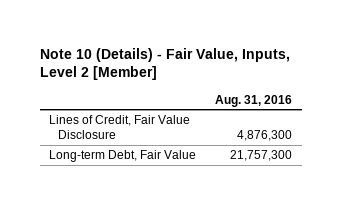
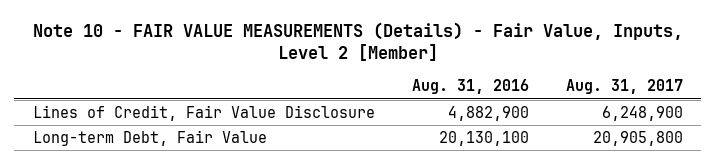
- Note 10 (Details) - Fair Value, Inputs, Level 2 [Member]
+ Note 10 - FAIR VALUE MEASUREMENTS (Details) - Fair Value, Inputs, Level 2 [Member]
- | Aug. 31, 2016
+ | Aug. 31, 2016 | Aug. 31, 2017
- Lines of Credit, Fair Value Disclosure | 4,876,300
- Long-term Debt, Fair Value | 21,757,300
+ Lines of Credit, Fair Value Disclosure | 4,882,900 | 6,248,900
+ Long-term Debt, Fair Value | 20,130,100 | 20,905,800

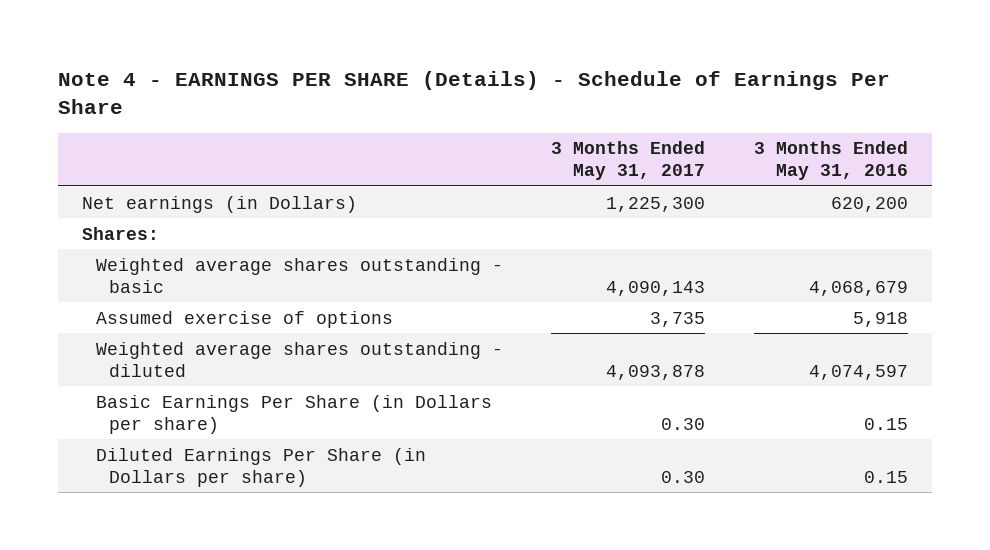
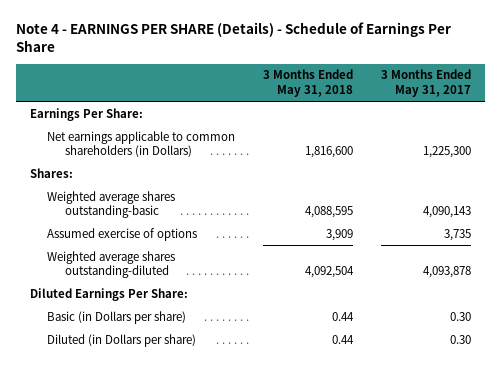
- | 3 Months Ended May 31, 2017 | 3 Months Ended May 31, 2016
+ | 3 Months Ended May 31, 2018 | 3 Months Ended May 31, 2017
- Net earnings (in Dollars) | 1,225,300 | 620,200
+ Earnings Per Share:
+ Net earnings applicable to common shareholders (in Dollars) | 1,816,600 | 1,225,300
- Weighted average shares outstanding - basic | 4,090,143 | 4,068,679
+ Weighted average shares outstanding-basic | 4,088,595 | 4,090,143
- Weighted average shares outstanding - diluted | 4,093,878 | 4,074,597
- Basic Earnings Per Share (in Dollars per share) | 0.30 | 0.15
- Diluted Earnings Per Share (in Dollars per share) | 0.30 | 0.15
+ Weighted average shares outstanding-diluted | 4,092,504 | 4,093,878
+ Diluted Earnings Per Share:
+ Basic (in Dollars per share) | 0.44 | 0.30
+ Diluted (in Dollars per share) | 0.44 | 0.30

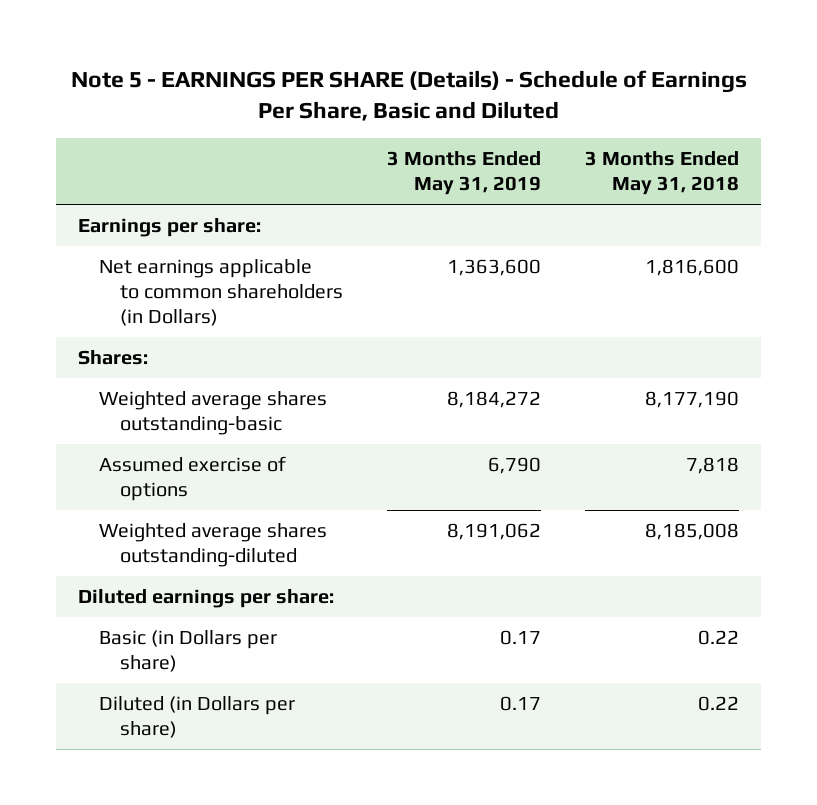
- Note 4 - EARNINGS PER SHARE (Details) - Schedule of Earnings Per Share
+ Note 5 - EARNINGS PER SHARE (Details) - Schedule of Earnings Per Share, Basic and Diluted
- | 3 Months Ended May 31, 2018 | 3 Months Ended May 31, 2017
+ | 3 Months Ended May 31, 2019 | 3 Months Ended May 31, 2018
- Earnings Per Share:
+ Earnings per share:
- Weighted average shares outstanding-basic | 4,088,595 | 4,090,143
- Assumed exercise of options | 3,909 | 3,735
- Weighted average shares outstanding-diluted | 4,092,504 | 4,093,878
- Diluted Earnings Per Share:
- Basic (in Dollars per share) | 0.44 | 0.30
- Diluted (in Dollars per share) | 0.44 | 0.30
+ Weighted average shares outstanding-basic | 8,184,272 | 8,177,190
+ Assumed exercise of options | 6,790 | 7,818
+ Weighted average shares outstanding-diluted | 8,191,062 | 8,185,008
+ Diluted earnings per share:
+ Basic (in Dollars per share) | 0.17 | 0.22
+ Diluted (in Dollars per share) | 0.17 | 0.22

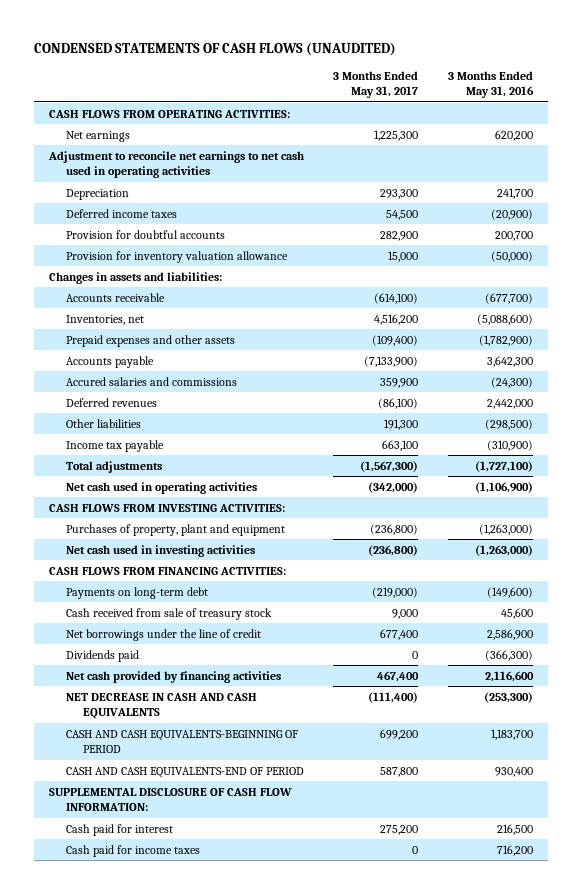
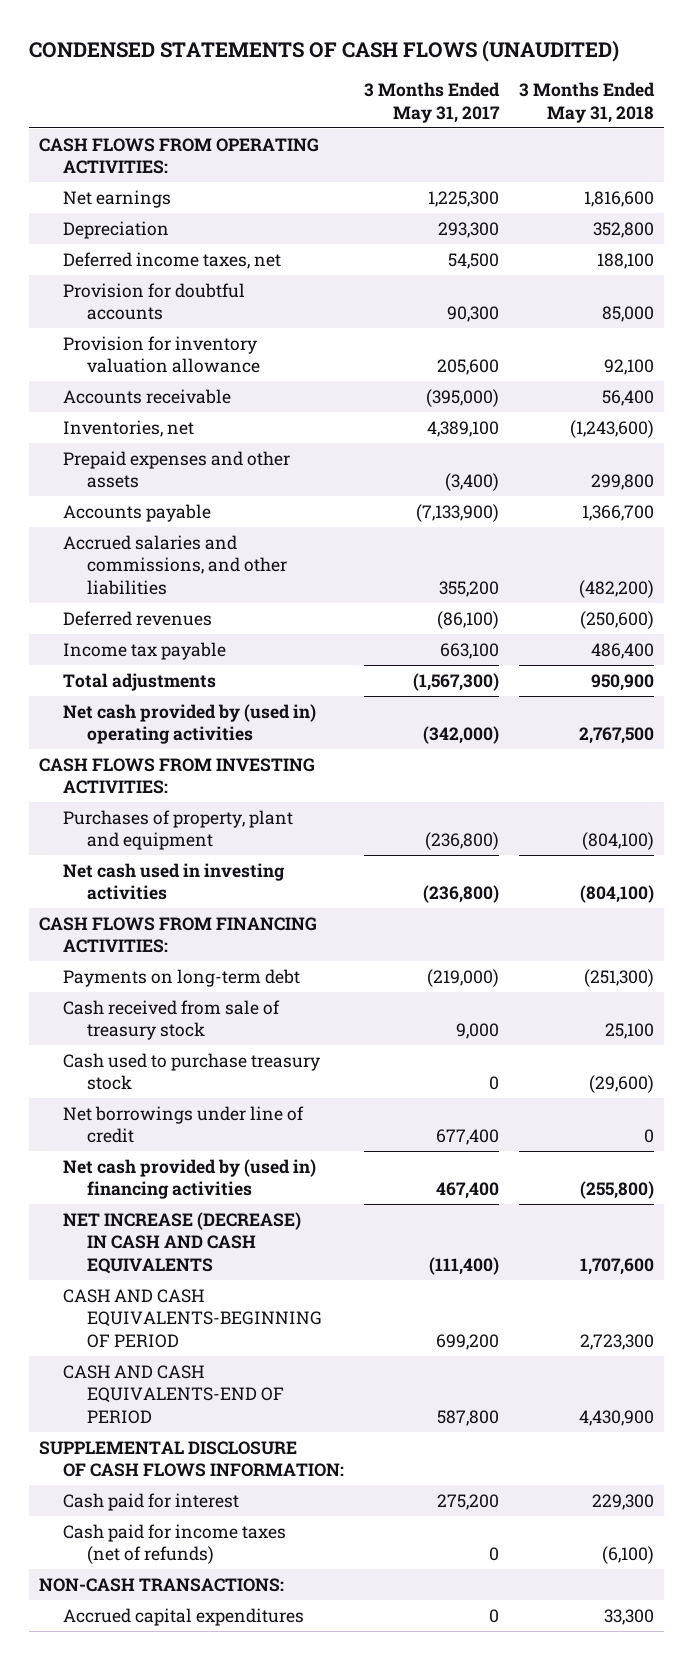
- | 3 Months Ended May 31, 2017 | 3 Months Ended May 31, 2016
+ | 3 Months Ended May 31, 2017 | 3 Months Ended May 31, 2018
- Adjustment to reconcile net earnings to net cash used in operating activities
- Deferred income taxes | 54,500 | (20,900)
- Provision for doubtful accounts | 282,900 | 200,700
- Provision for inventory valuation allowance | 15,000 | (50,000)
- Changes in assets and liabilities:
- Accounts receivable | (614,100) | (677,700)
- Inventories, net | 4,516,200 | (5,088,600)
- Prepaid expenses and other assets | (109,400) | (1,782,900)
+ Deferred income taxes, net | 54,500 | 188,100
+ Provision for doubtful accounts | 90,300 | 85,000
+ Provision for inventory valuation allowance | 205,600 | 92,100
+ Accounts receivable | (395,000) | 56,400
+ Inventories, net | 4,389,100 | (1,243,600)
+ Prepaid expenses and other assets | (3,400) | 299,800
- Accured salaries and commissions | 359,900 | (24,300)
+ Accrued salaries and commissions, and other liabilities | 355,200 | (482,200)
- Other liabilities | 191,300 | (298,500)
- Net cash used in operating activities | (342,000) | (1,106,900)
+ Net cash provided by (used in) operating activities | (342,000) | 2,767,500
- Net borrowings under the line of credit | 677,400 | 2,586,900
- Dividends paid | 0 | (366,300)
- Net cash provided by financing activities | 467,400 | 2,116,600
- NET DECREASE IN CASH AND CASH EQUIVALENTS | (111,400) | (253,300)
+ Cash used to purchase treasury stock | 0 | (29,600)
+ Net borrowings under line of credit | 677,400 | 0
+ Net cash provided by (used in) financing activities | 467,400 | (255,800)
+ NET INCREASE (DECREASE) IN CASH AND CASH EQUIVALENTS | (111,400) | 1,707,600
- SUPPLEMENTAL DISCLOSURE OF CASH FLOW INFORMATION:
+ SUPPLEMENTAL DISCLOSURE OF CASH FLOWS INFORMATION:
- Cash paid for income taxes | 0 | 716,200
+ Cash paid for income taxes (net of refunds) | 0 | (6,100)
+ NON-CASH TRANSACTIONS:
+ Accrued capital expenditures | 0 | 33,300

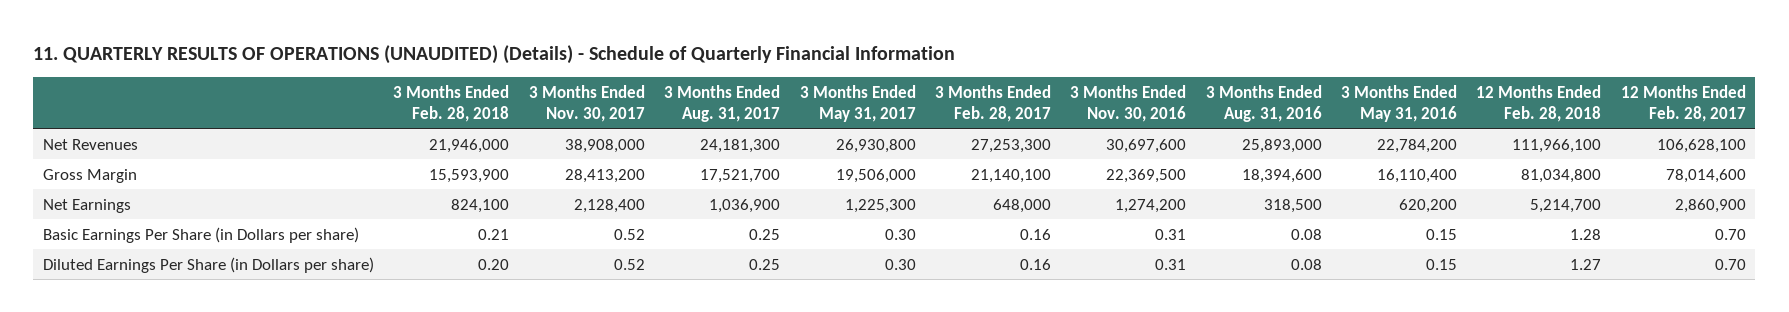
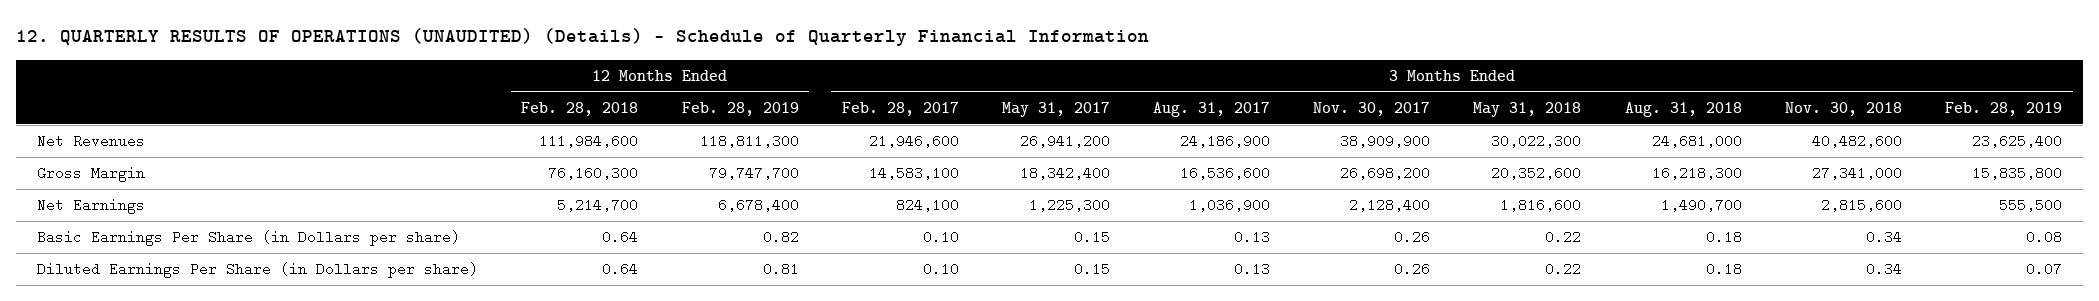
- 11. QUARTERLY RESULTS OF OPERATIONS (UNAUDITED) (Details) - Schedule of Quarterly Financial Information
+ 12. QUARTERLY RESULTS OF OPERATIONS (UNAUDITED) (Details) - Schedule of Quarterly Financial Information
- | 3 Months Ended Feb. 28, 2018 | 3 Months Ended Nov. 30, 2017 | 3 Months Ended Aug. 31, 2017 | 3 Months Ended May 31, 2017 | 3 Months Ended Feb. 28, 2017 | 3 Months Ended Nov. 30, 2016 | 3 Months Ended Aug. 31, 2016 | 3 Months Ended May 31, 2016 | 12 Months Ended Feb. 28, 2018 | 12 Months Ended Feb. 28, 2017
+ | 12 Months Ended Feb. 28, 2018 | 12 Months Ended Feb. 28, 2019 | 3 Months Ended Feb. 28, 2017 | 3 Months Ended May 31, 2017 | 3 Months Ended Aug. 31, 2017 | 3 Months Ended Nov. 30, 2017 | 3 Months Ended May 31, 2018 | 3 Months Ended Aug. 31, 2018 | 3 Months Ended Nov. 30, 2018 | 3 Months Ended Feb. 28, 2019
- Net Revenues | 21,946,000 | 38,908,000 | 24,181,300 | 26,930,800 | 27,253,300 | 30,697,600 | 25,893,000 | 22,784,200 | 111,966,100 | 106,628,100
- Gross Margin | 15,593,900 | 28,413,200 | 17,521,700 | 19,506,000 | 21,140,100 | 22,369,500 | 18,394,600 | 16,110,400 | 81,034,800 | 78,014,600
- Net Earnings | 824,100 | 2,128,400 | 1,036,900 | 1,225,300 | 648,000 | 1,274,200 | 318,500 | 620,200 | 5,214,700 | 2,860,900
- Basic Earnings Per Share (in Dollars per share) | 0.21 | 0.52 | 0.25 | 0.30 | 0.16 | 0.31 | 0.08 | 0.15 | 1.28 | 0.70
- Diluted Earnings Per Share (in Dollars per share) | 0.20 | 0.52 | 0.25 | 0.30 | 0.16 | 0.31 | 0.08 | 0.15 | 1.27 | 0.70
+ Net Revenues | 111,984,600 | 118,811,300 | 21,946,600 | 26,941,200 | 24,186,900 | 38,909,900 | 30,022,300 | 24,681,000 | 40,482,600 | 23,625,400
+ Gross Margin | 76,160,300 | 79,747,700 | 14,583,100 | 18,342,400 | 16,536,600 | 26,698,200 | 20,352,600 | 16,218,300 | 27,341,000 | 15,835,800
+ Net Earnings | 5,214,700 | 6,678,400 | 824,100 | 1,225,300 | 1,036,900 | 2,128,400 | 1,816,600 | 1,490,700 | 2,815,600 | 555,500
+ Basic Earnings Per Share (in Dollars per share) | 0.64 | 0.82 | 0.10 | 0.15 | 0.13 | 0.26 | 0.22 | 0.18 | 0.34 | 0.08
+ Diluted Earnings Per Share (in Dollars per share) | 0.64 | 0.81 | 0.10 | 0.15 | 0.13 | 0.26 | 0.22 | 0.18 | 0.34 | 0.07

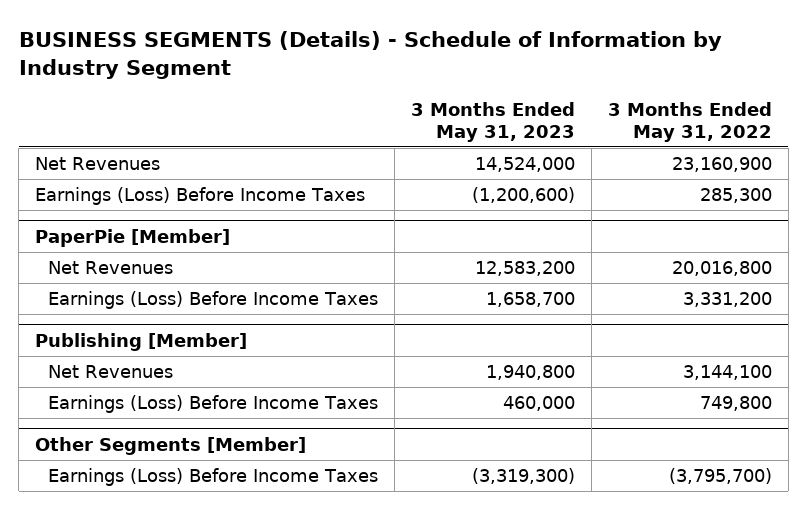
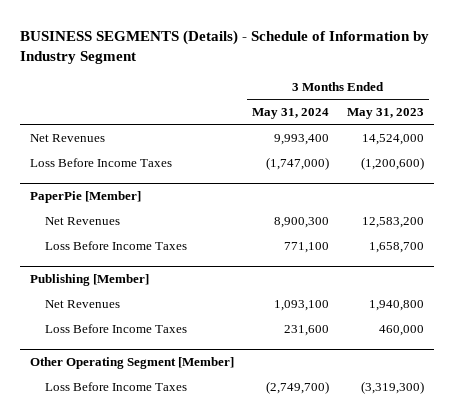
- | 3 Months Ended May 31, 2023 | 3 Months Ended May 31, 2022
+ | 3 Months Ended May 31, 2024 | 3 Months Ended May 31, 2023
- Earnings (Loss) Before Income Taxes | (1,200,600) | 285,300
+ Loss Before Income Taxes | (1,747,000) | (1,200,600)
@ PaperPie [Member]
- Earnings (Loss) Before Income Taxes | 1,658,700 | 3,331,200
+ Loss Before Income Taxes | 771,100 | 1,658,700
@ Publishing [Member]
- Earnings (Loss) Before Income Taxes | 460,000 | 749,800
- Other Segments [Member]
- Earnings (Loss) Before Income Taxes | (3,319,300) | (3,795,700)
@ Publishing [Member]
+ Loss Before Income Taxes | 231,600 | 460,000
+ Other Operating Segment [Member]
+ Loss Before Income Taxes | (2,749,700) | (3,319,300)

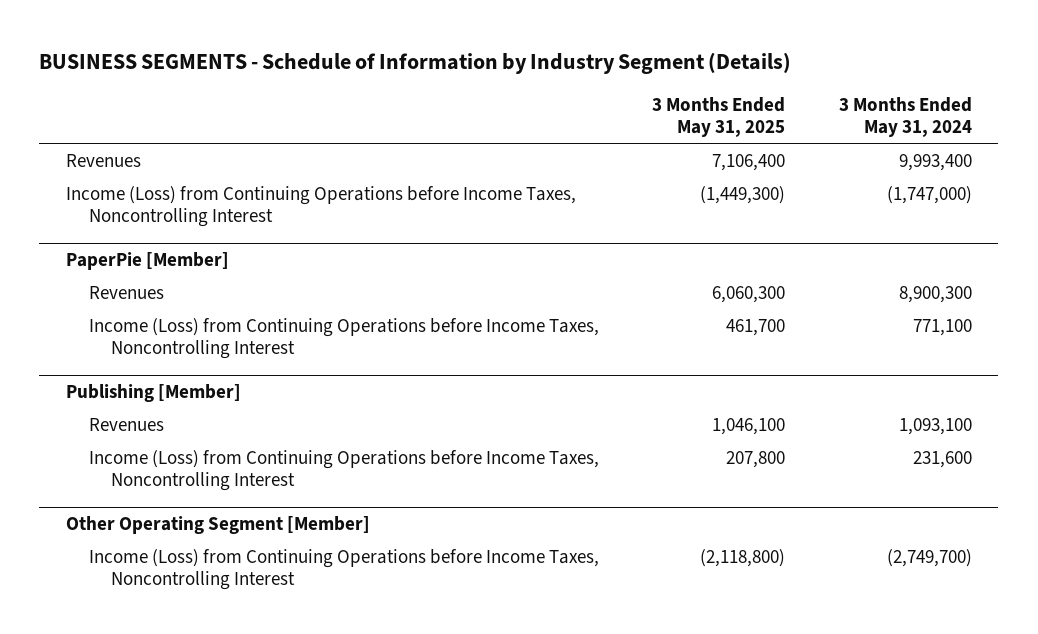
- BUSINESS SEGMENTS (Details) - Schedule of Information by Industry Segment
+ BUSINESS SEGMENTS - Schedule of Information by Industry Segment (Details)
- | 3 Months Ended May 31, 2024 | 3 Months Ended May 31, 2023
+ | 3 Months Ended May 31, 2025 | 3 Months Ended May 31, 2024
- Net Revenues | 9,993,400 | 14,524,000
- Loss Before Income Taxes | (1,747,000) | (1,200,600)
+ Revenues | 7,106,400 | 9,993,400
+ Income (Loss) from Continuing Operations before Income Taxes, Noncontrolling Interest | (1,449,300) | (1,747,000)
@ PaperPie [Member]
- Net Revenues | 8,900,300 | 12,583,200
- Loss Before Income Taxes | 771,100 | 1,658,700
+ Revenues | 6,060,300 | 8,900,300
+ Income (Loss) from Continuing Operations before Income Taxes, Noncontrolling Interest | 461,700 | 771,100
@ Publishing [Member]
- Net Revenues | 1,093,100 | 1,940,800
- Loss Before Income Taxes | 231,600 | 460,000
+ Revenues | 1,046,100 | 1,093,100
+ Income (Loss) from Continuing Operations before Income Taxes, Noncontrolling Interest | 207,800 | 231,600
@ Other Operating Segment [Member]
- Loss Before Income Taxes | (2,749,700) | (3,319,300)
+ Income (Loss) from Continuing Operations before Income Taxes, Noncontrolling Interest | (2,118,800) | (2,749,700)

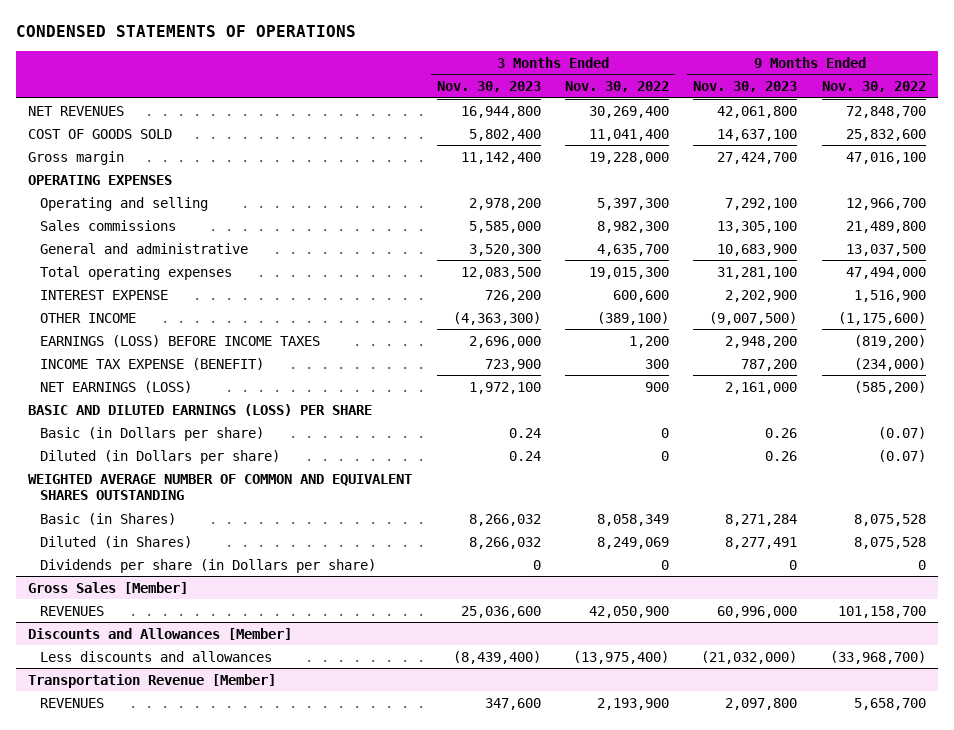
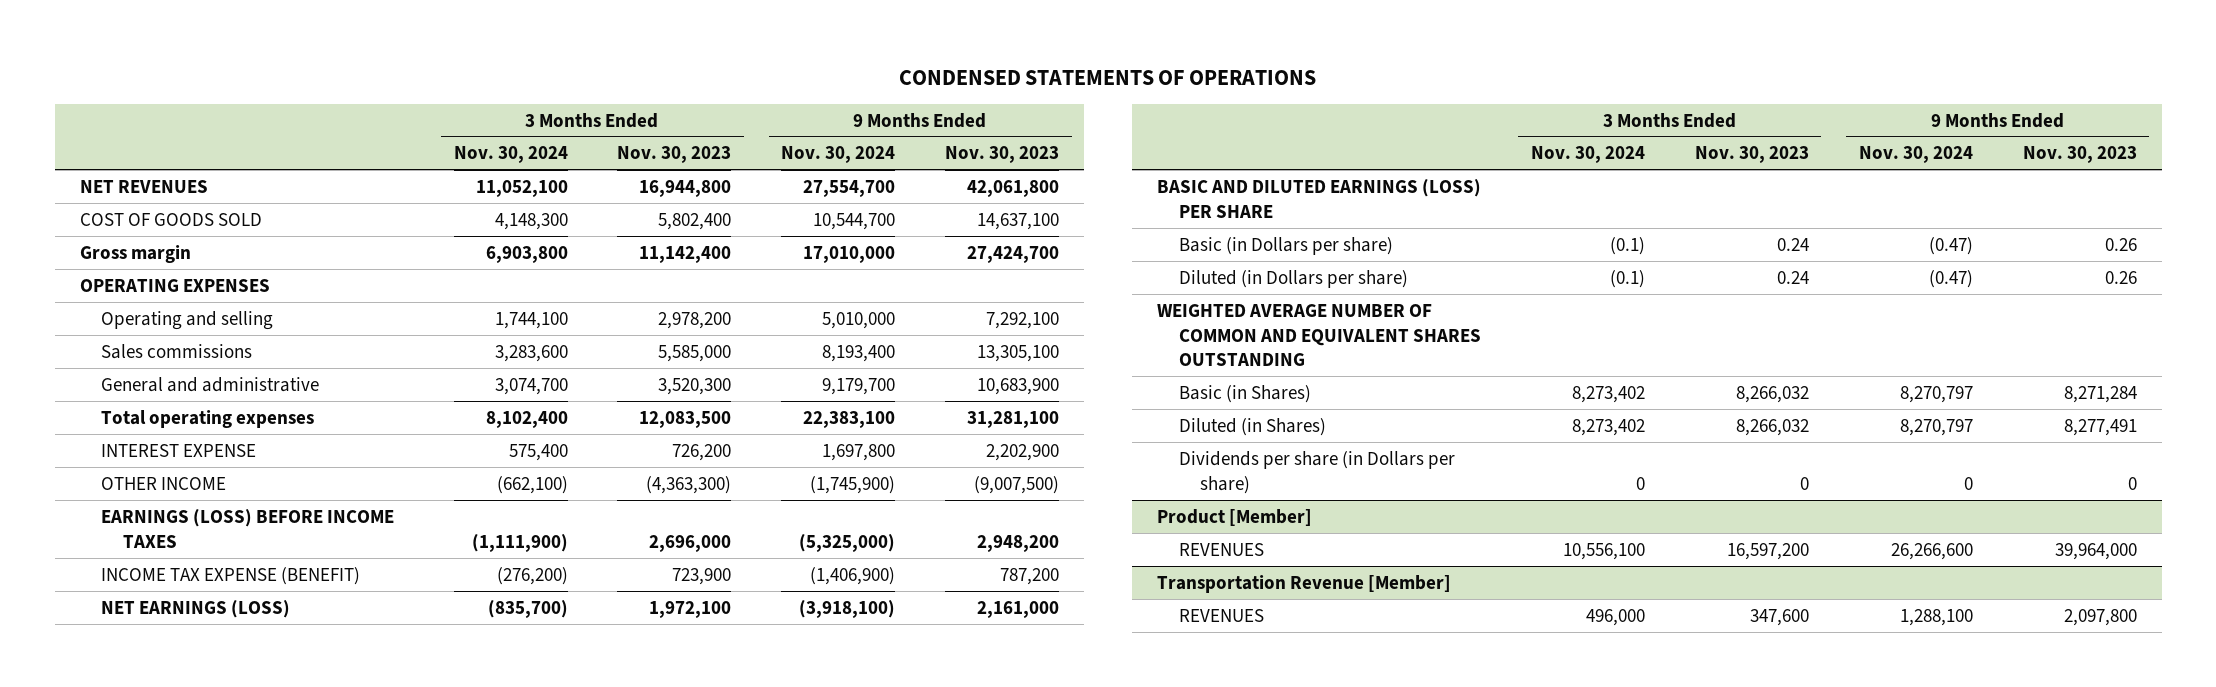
- | 3 Months Ended Nov. 30, 2023 | 3 Months Ended Nov. 30, 2022 | 9 Months Ended Nov. 30, 2023 | 9 Months Ended Nov. 30, 2022
+ | 3 Months Ended Nov. 30, 2024 | 3 Months Ended Nov. 30, 2023 | 9 Months Ended Nov. 30, 2024 | 9 Months Ended Nov. 30, 2023
- Gross Sales [Member]
- REVENUES | 25,036,600 | 42,050,900 | 60,996,000 | 101,158,700
- Discounts and Allowances [Member]
- Less discounts and allowances | (8,439,400) | (13,975,400) | (21,032,000) | (33,968,700)
+ Product [Member]
+ REVENUES | 10,556,100 | 16,597,200 | 26,266,600 | 39,964,000

